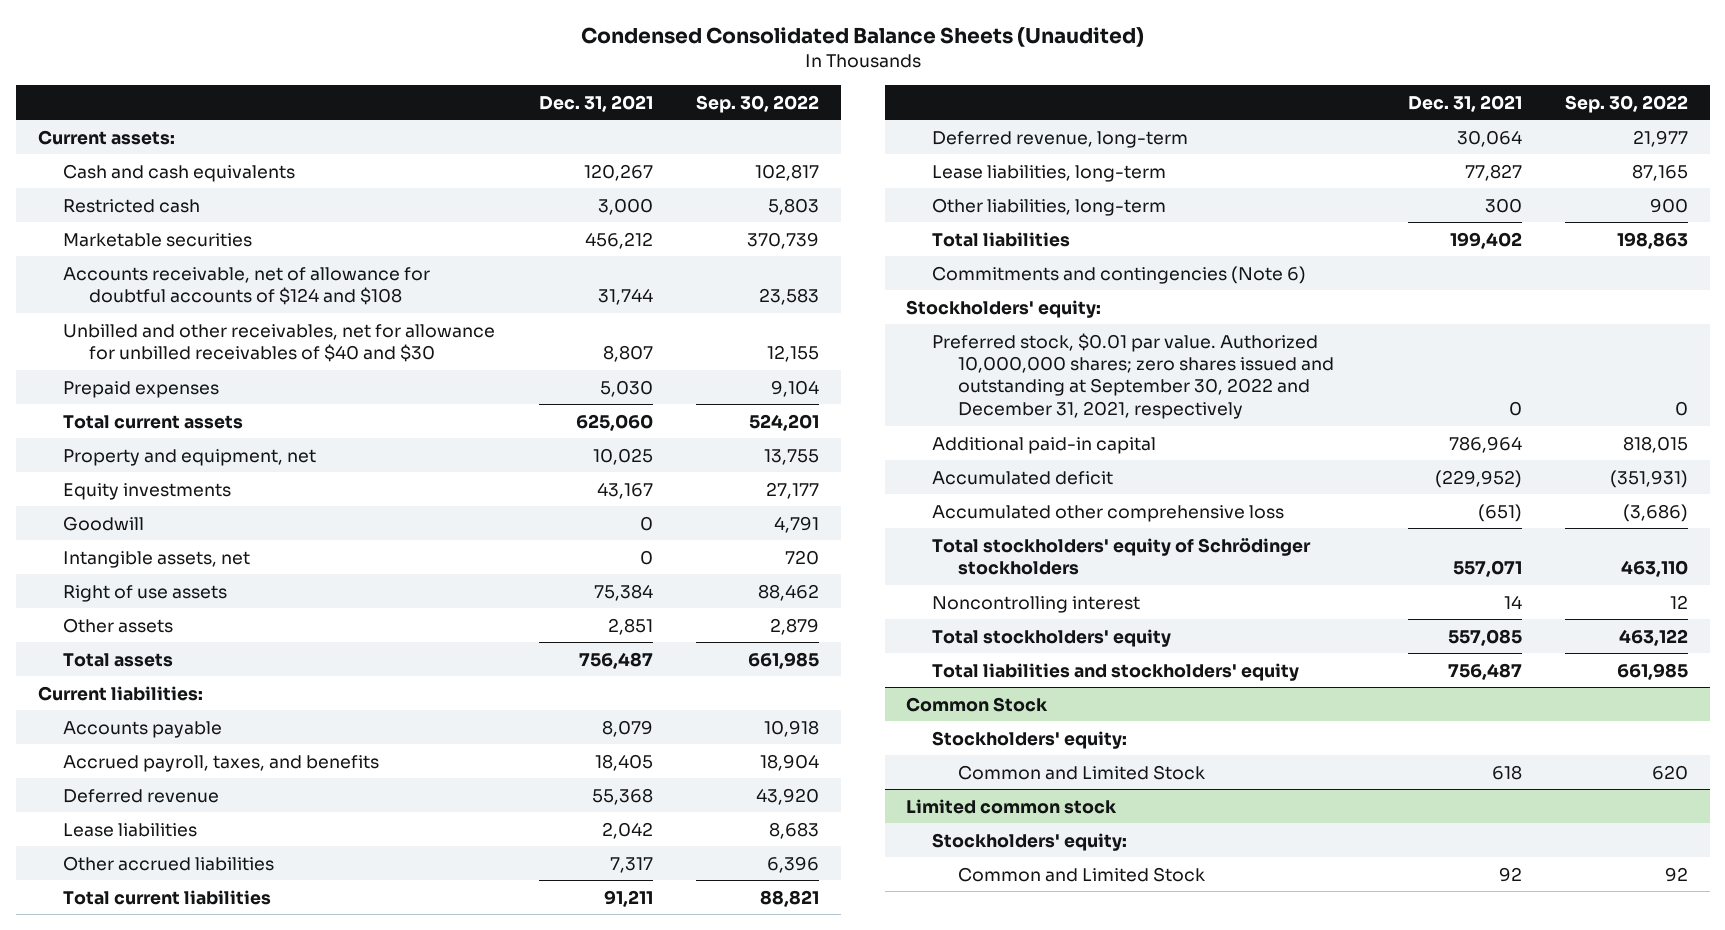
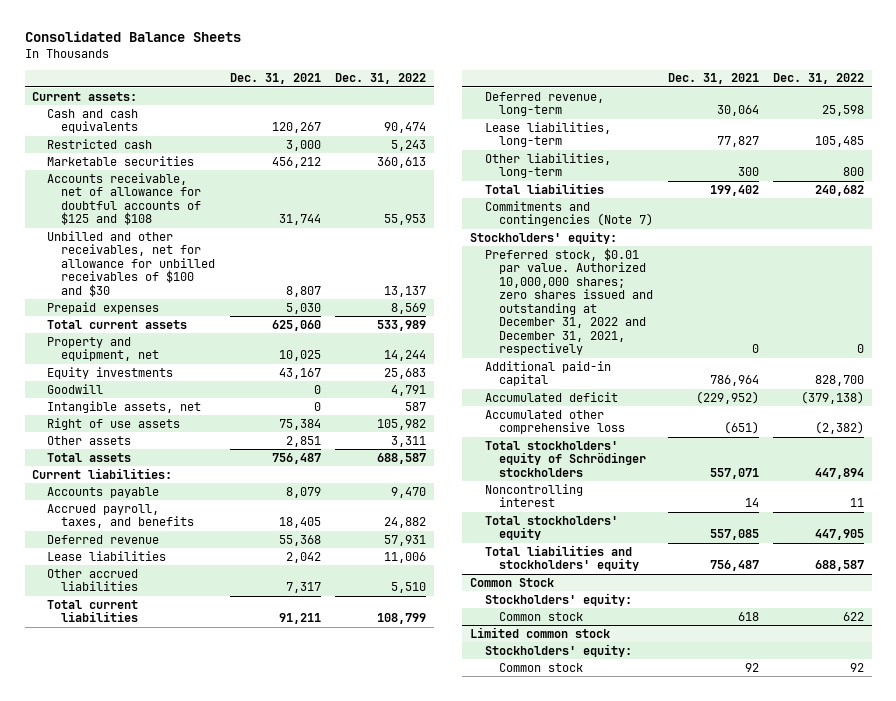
- Condensed Consolidated Balance Sheets (Unaudited)
+ Consolidated Balance Sheets
- | Dec. 31, 2021 | Sep. 30, 2022
+ | Dec. 31, 2021 | Dec. 31, 2022
- Accounts receivable, net of allowance for doubtful accounts of $124 and $108 | 31,744 | 23,583
- Unbilled and other receivables, net for allowance for unbilled receivables of $40 and $30 | 8,807 | 12,155
+ Accounts receivable, net of allowance for doubtful accounts of $125 and $108 | 31,744 | 55,953
+ Unbilled and other receivables, net for allowance for unbilled receivables of $100 and $30 | 8,807 | 13,137
- Commitments and contingencies (Note 6)
+ Commitments and contingencies (Note 7)
- Preferred stock, $0.01 par value. Authorized 10,000,000 shares; zero shares issued and outstanding at September 30, 2022 and December 31, 2021, respectively | 0 | 0
+ Preferred stock, $0.01 par value. Authorized 10,000,000 shares; zero shares issued and outstanding at December 31, 2022 and December 31, 2021, respectively | 0 | 0
@ Common Stock
- Common and Limited Stock | 618 | 620
+ Common stock | 618 | 622
@ Limited common stock
- Common and Limited Stock | 92 | 92
+ Common stock | 92 | 92

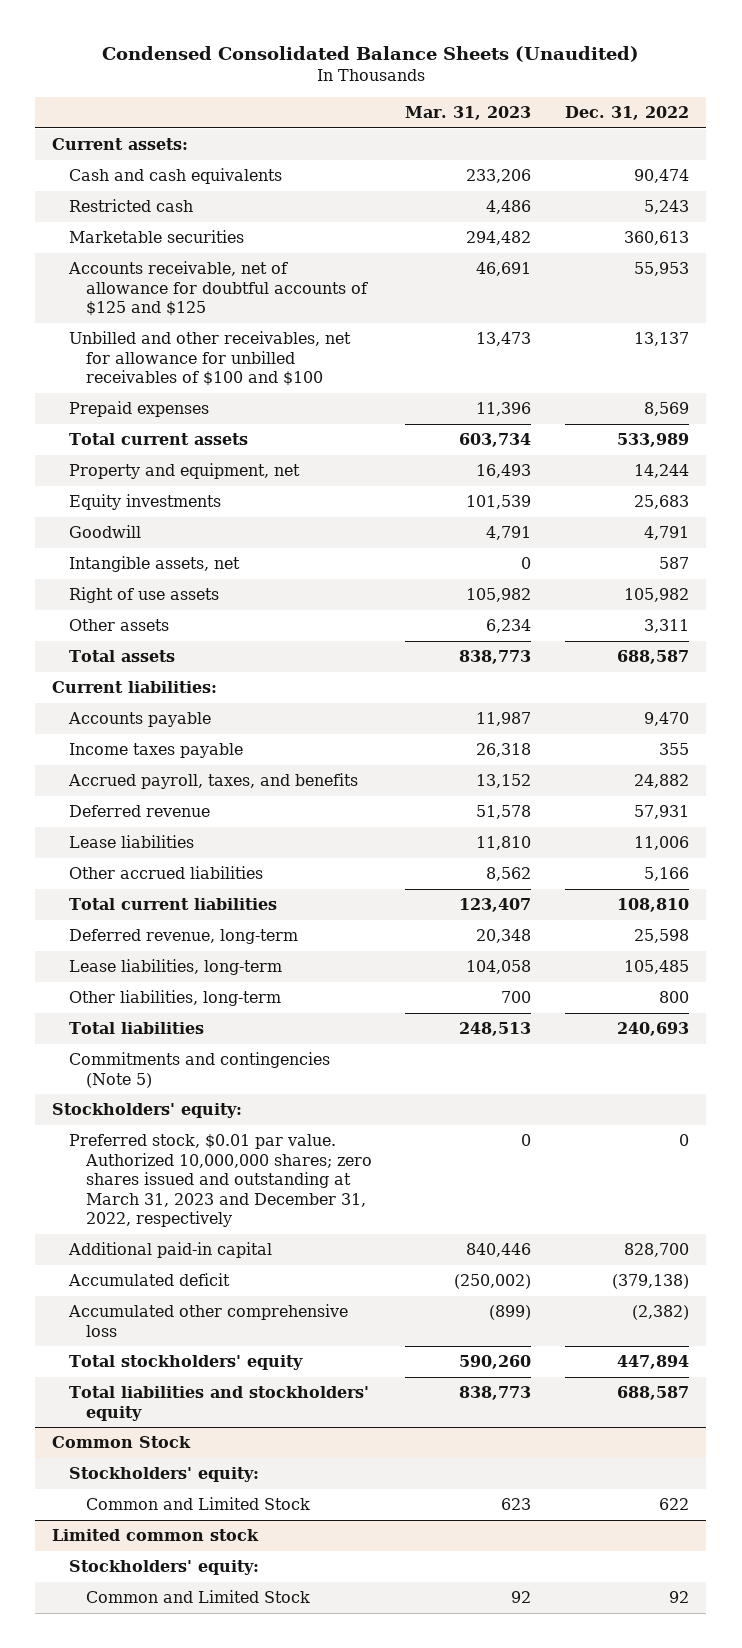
- Consolidated Balance Sheets
+ Condensed Consolidated Balance Sheets (Unaudited)
- | Dec. 31, 2021 | Dec. 31, 2022
+ | Mar. 31, 2023 | Dec. 31, 2022
- Accounts receivable, net of allowance for doubtful accounts of $125 and $108 | 31,744 | 55,953
- Unbilled and other receivables, net for allowance for unbilled receivables of $100 and $30 | 8,807 | 13,137
+ Accounts receivable, net of allowance for doubtful accounts of $125 and $125 | 46,691 | 55,953
+ Unbilled and other receivables, net for allowance for unbilled receivables of $100 and $100 | 13,473 | 13,137
+ Income taxes payable | 26,318 | 355
- Other accrued liabilities | 7,317 | 5,510
- Total current liabilities | 91,211 | 108,799
+ Other accrued liabilities | 8,562 | 5,166
+ Total current liabilities | 123,407 | 108,810
- Total liabilities | 199,402 | 240,682
- Commitments and contingencies (Note 7)
+ Total liabilities | 248,513 | 240,693
+ Commitments and contingencies (Note 5)
- Preferred stock, $0.01 par value. Authorized 10,000,000 shares; zero shares issued and outstanding at December 31, 2022 and December 31, 2021, respectively | 0 | 0
+ Preferred stock, $0.01 par value. Authorized 10,000,000 shares; zero shares issued and outstanding at March 31, 2023 and December 31, 2022, respectively | 0 | 0
- Total stockholders' equity of Schrödinger stockholders | 557,071 | 447,894
- Noncontrolling interest | 14 | 11
- Total stockholders' equity | 557,085 | 447,905
+ Total stockholders' equity | 590,260 | 447,894
@ Common Stock
- Common stock | 618 | 622
+ Common and Limited Stock | 623 | 622
@ Limited common stock
- Common stock | 92 | 92
+ Common and Limited Stock | 92 | 92

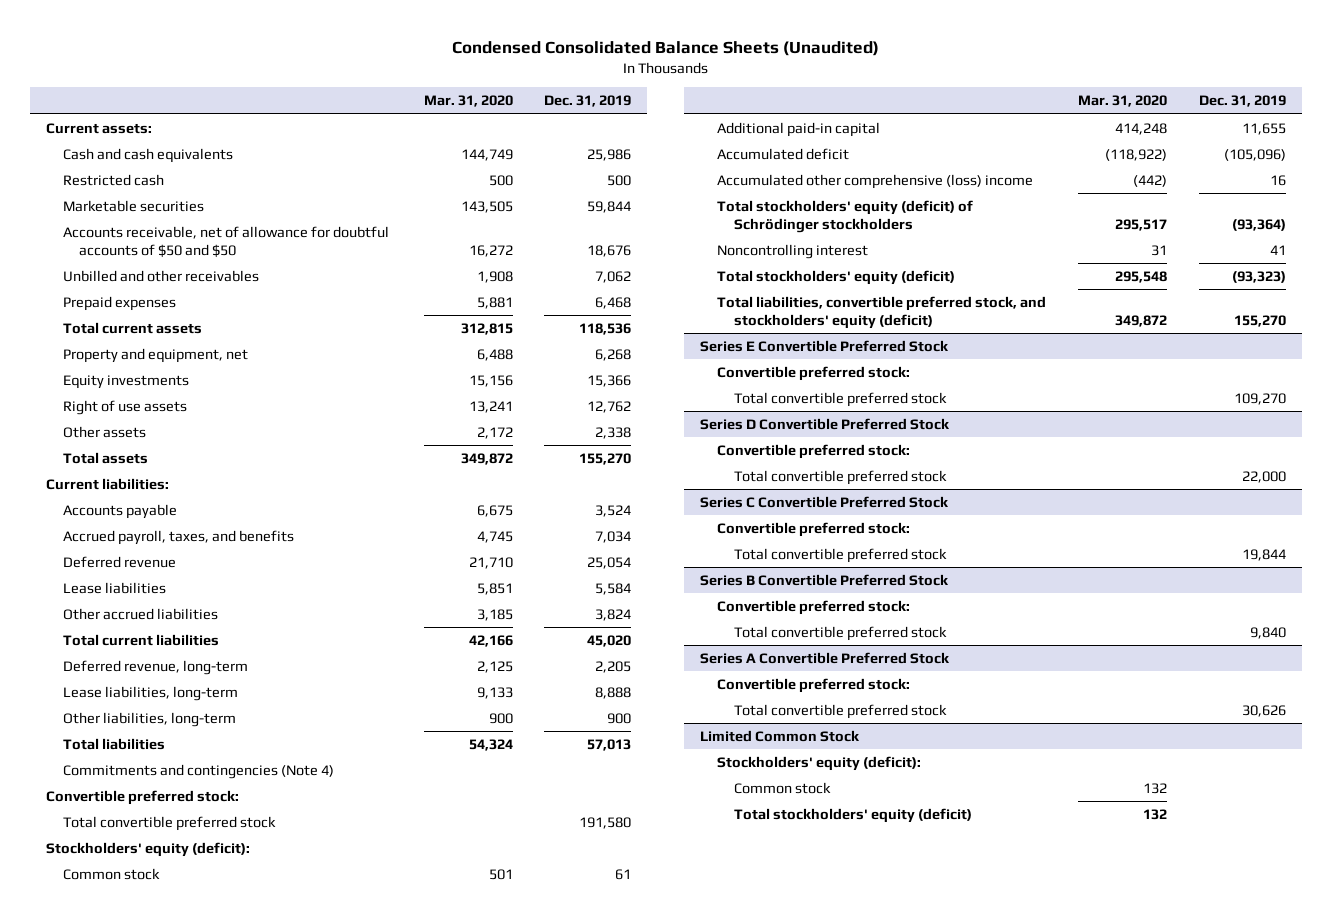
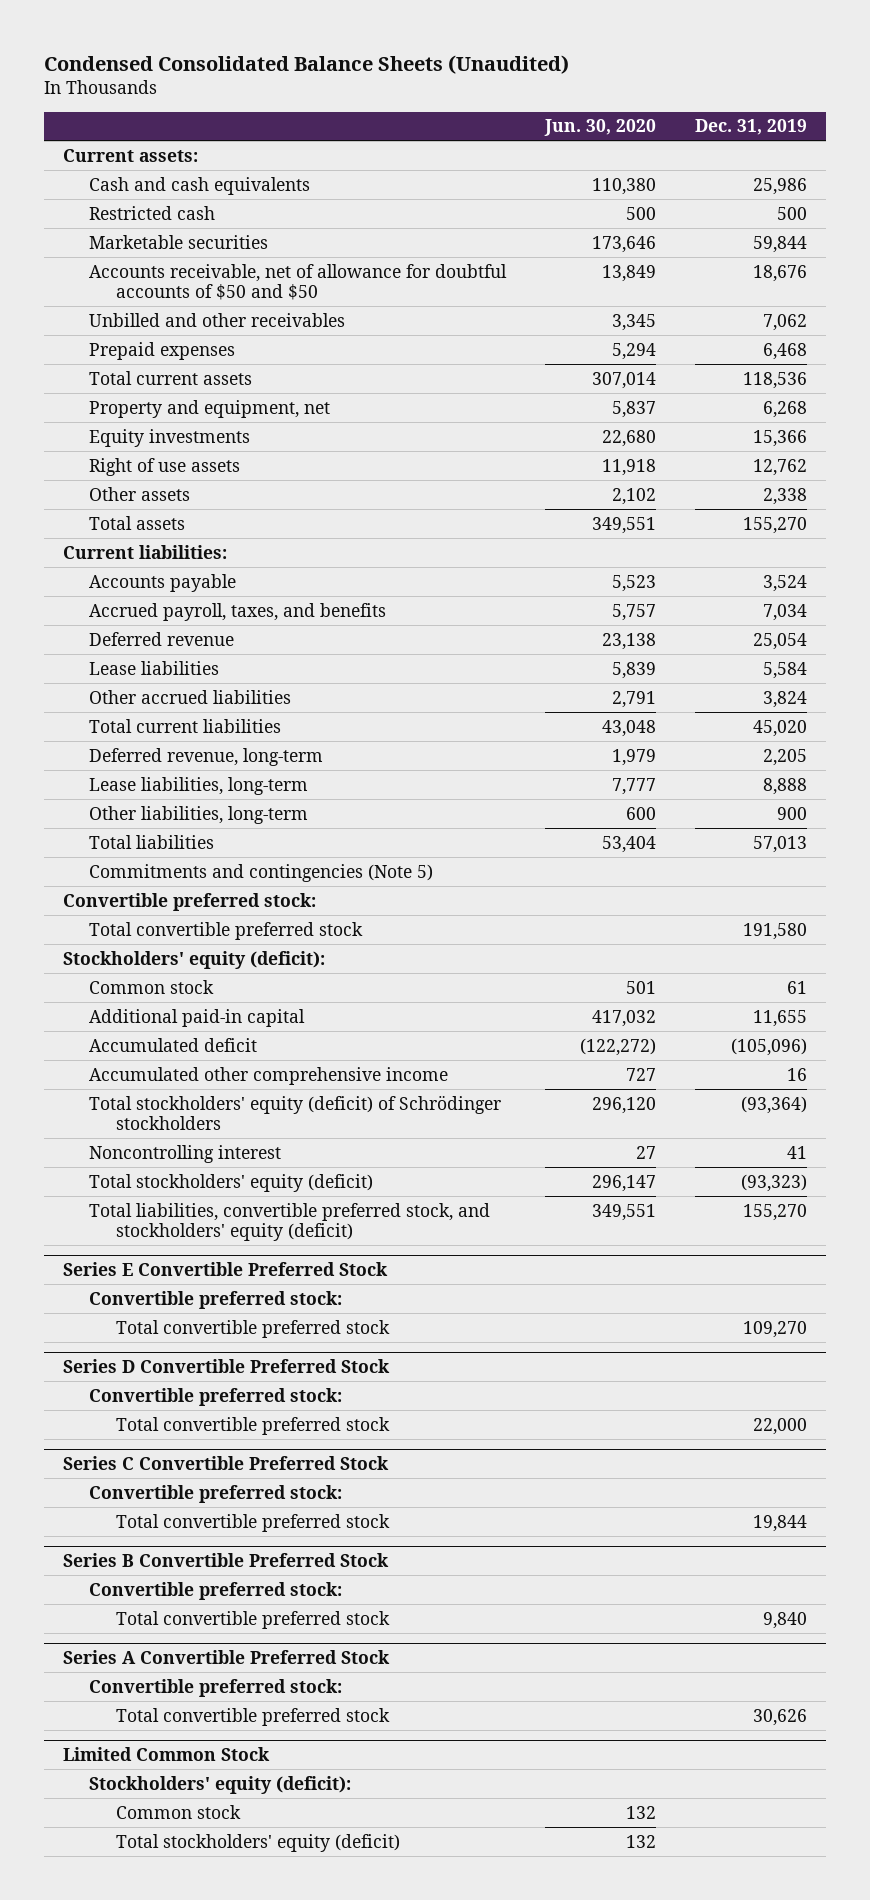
- | Mar. 31, 2020 | Dec. 31, 2019
+ | Jun. 30, 2020 | Dec. 31, 2019
- Commitments and contingencies (Note 4)
+ Commitments and contingencies (Note 5)
- Accumulated other comprehensive (loss) income | (442) | 16
+ Accumulated other comprehensive income | 727 | 16

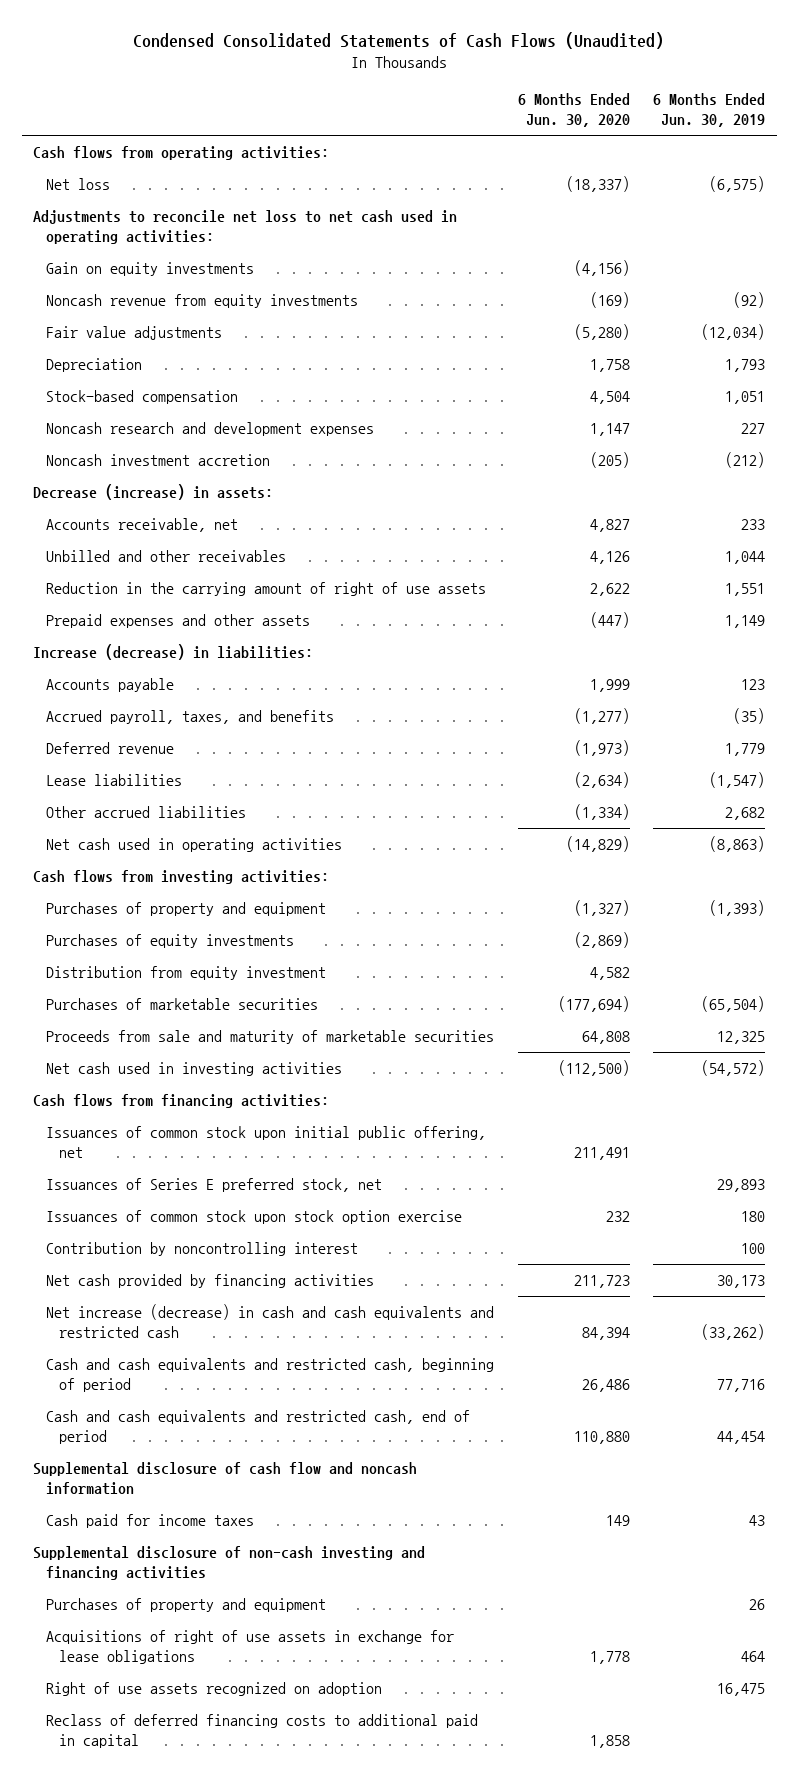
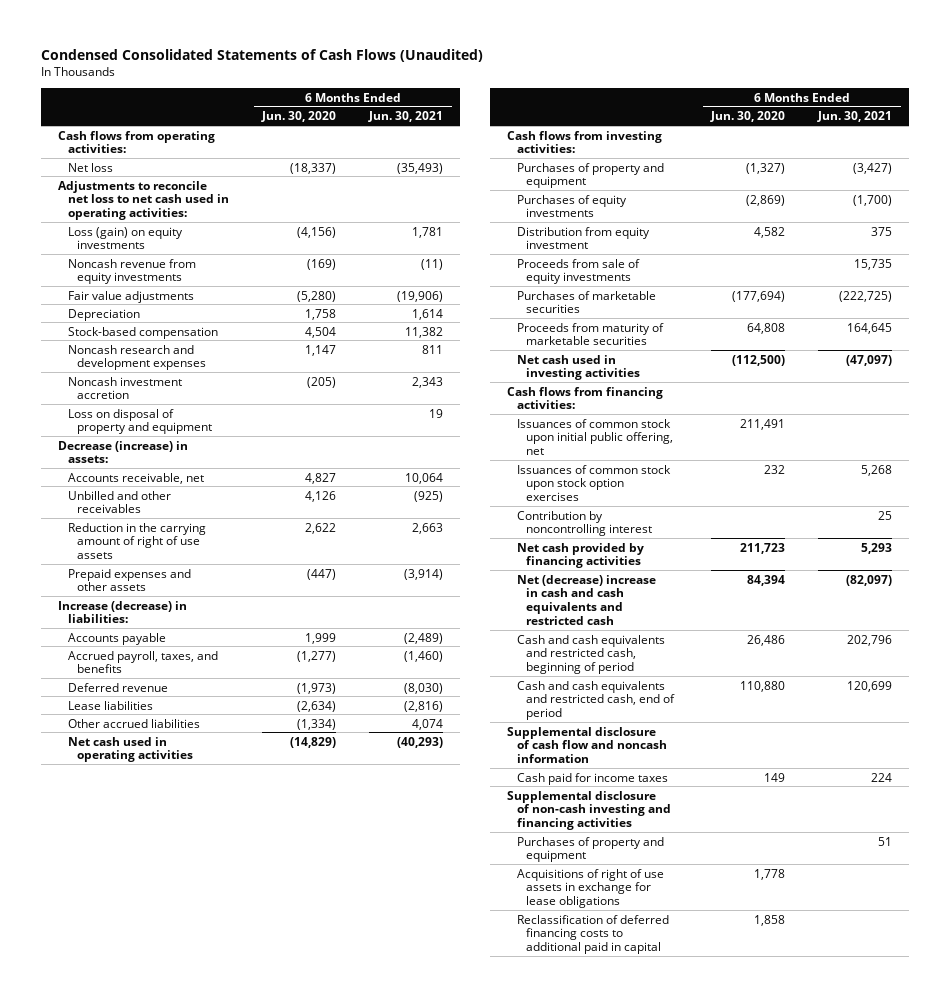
- | 6 Months Ended Jun. 30, 2020 | 6 Months Ended Jun. 30, 2019
+ | 6 Months Ended Jun. 30, 2020 | 6 Months Ended Jun. 30, 2021
- Gain on equity investments | (4,156) |
+ Loss (gain) on equity investments | (4,156) | 1,781
+ Loss on disposal of property and equipment | | 19
+ Proceeds from sale of equity investments | | 15,735
- Proceeds from sale and maturity of marketable securities | 64,808 | 12,325
+ Proceeds from maturity of marketable securities | 64,808 | 164,645
- Issuances of Series E preferred stock, net | | 29,893
- Issuances of common stock upon stock option exercise | 232 | 180
+ Issuances of common stock upon stock option exercises | 232 | 5,268
- Net increase (decrease) in cash and cash equivalents and restricted cash | 84,394 | (33,262)
+ Net (decrease) increase in cash and cash equivalents and restricted cash | 84,394 | (82,097)
- Right of use assets recognized on adoption | | 16,475
- Reclass of deferred financing costs to additional paid in capital | 1,858 |
+ Reclassification of deferred financing costs to additional paid in capital | 1,858 |

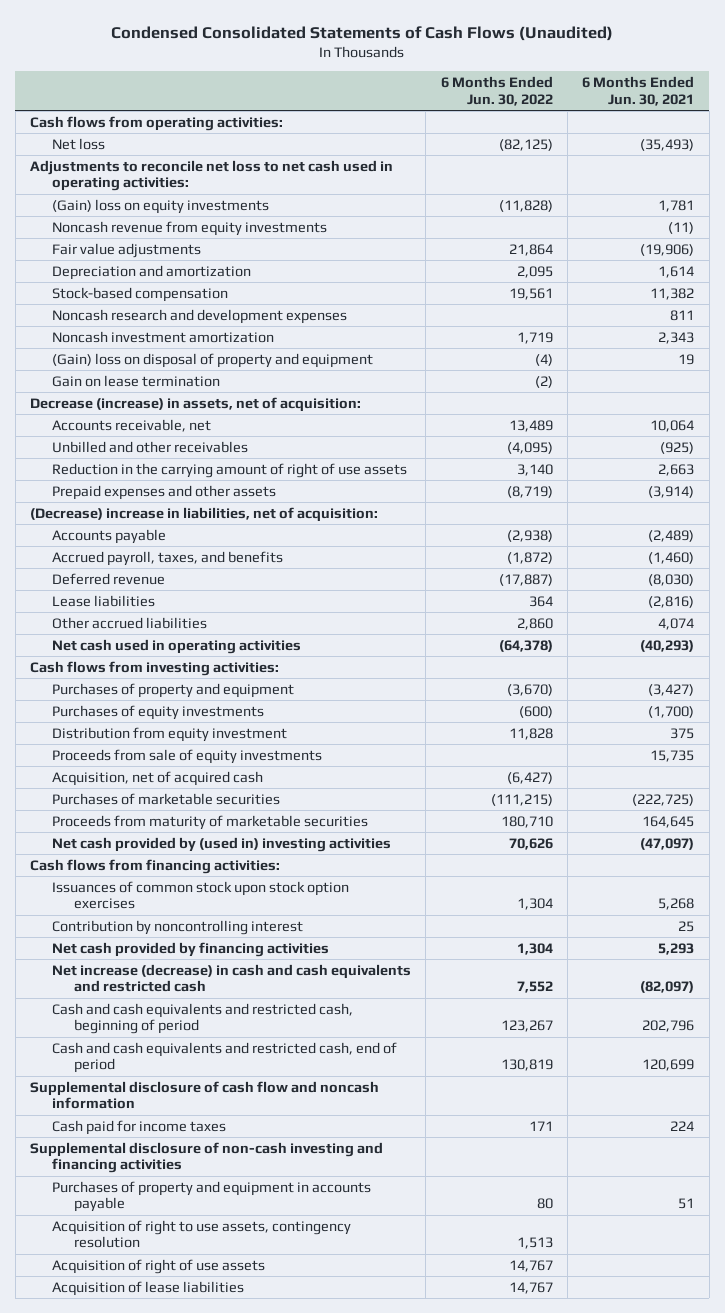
- | 6 Months Ended Jun. 30, 2020 | 6 Months Ended Jun. 30, 2021
+ | 6 Months Ended Jun. 30, 2022 | 6 Months Ended Jun. 30, 2021
- Loss (gain) on equity investments | (4,156) | 1,781
+ (Gain) loss on equity investments | (11,828) | 1,781
- Depreciation | 1,758 | 1,614
+ Depreciation and amortization | 2,095 | 1,614
- Noncash investment accretion | (205) | 2,343
- Loss on disposal of property and equipment | | 19
- Decrease (increase) in assets:
+ Noncash investment amortization | 1,719 | 2,343
+ (Gain) loss on disposal of property and equipment | (4) | 19
+ Gain on lease termination | (2) |
+ Decrease (increase) in assets, net of acquisition:
- Increase (decrease) in liabilities:
+ (Decrease) increase in liabilities, net of acquisition:
+ Acquisition, net of acquired cash | (6,427) |
- Net cash used in investing activities | (112,500) | (47,097)
+ Net cash provided by (used in) investing activities | 70,626 | (47,097)
- Issuances of common stock upon initial public offering, net | 211,491 |
- Net (decrease) increase in cash and cash equivalents and restricted cash | 84,394 | (82,097)
+ Net increase (decrease) in cash and cash equivalents and restricted cash | 7,552 | (82,097)
- Purchases of property and equipment | | 51
- Acquisitions of right of use assets in exchange for lease obligations | 1,778 |
- Reclassification of deferred financing costs to additional paid in capital | 1,858 |
+ Purchases of property and equipment in accounts payable | 80 | 51
+ Acquisition of right to use assets, contingency resolution | 1,513 |
+ Acquisition of right of use assets | 14,767 |
+ Acquisition of lease liabilities | 14,767 |

